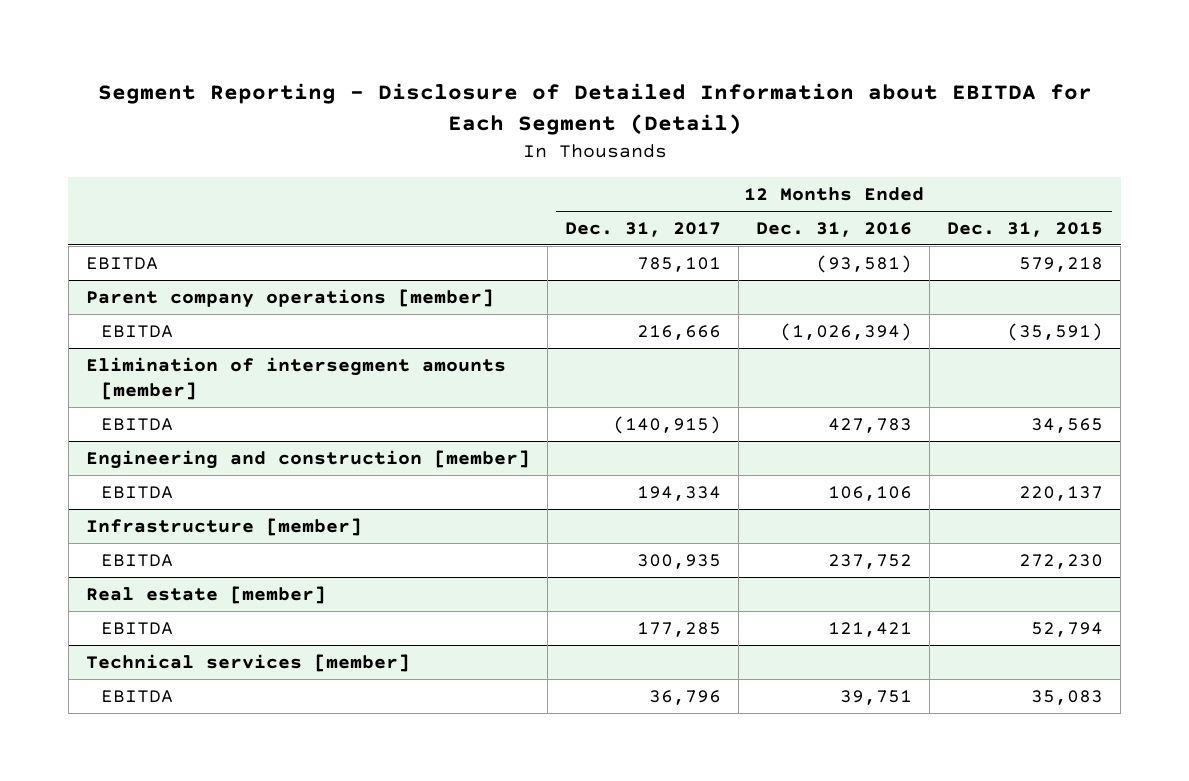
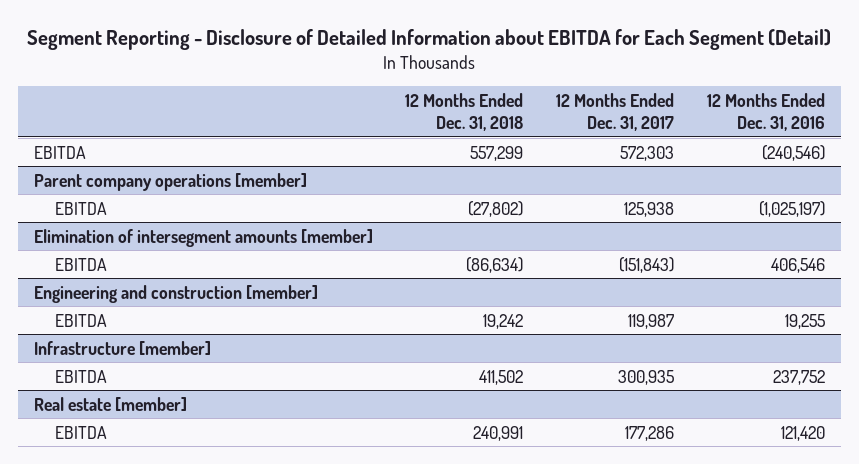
- | 12 Months Ended Dec. 31, 2017 | 12 Months Ended Dec. 31, 2016 | 12 Months Ended Dec. 31, 2015
+ | 12 Months Ended Dec. 31, 2018 | 12 Months Ended Dec. 31, 2017 | 12 Months Ended Dec. 31, 2016
- EBITDA | 785,101 | (93,581) | 579,218
+ EBITDA | 557,299 | 572,303 | (240,546)
@ Parent company operations [member]
- EBITDA | 216,666 | (1,026,394) | (35,591)
+ EBITDA | (27,802) | 125,938 | (1,025,197)
@ Elimination of intersegment amounts [member]
- EBITDA | (140,915) | 427,783 | 34,565
+ EBITDA | (86,634) | (151,843) | 406,546
@ Engineering and construction [member]
- EBITDA | 194,334 | 106,106 | 220,137
+ EBITDA | 19,242 | 119,987 | 19,255
@ Real estate [member]
- EBITDA | 177,285 | 121,421 | 52,794
- Technical services [member]
- EBITDA | 36,796 | 39,751 | 35,083
@ Real estate [member]
+ EBITDA | 240,991 | 177,286 | 121,420

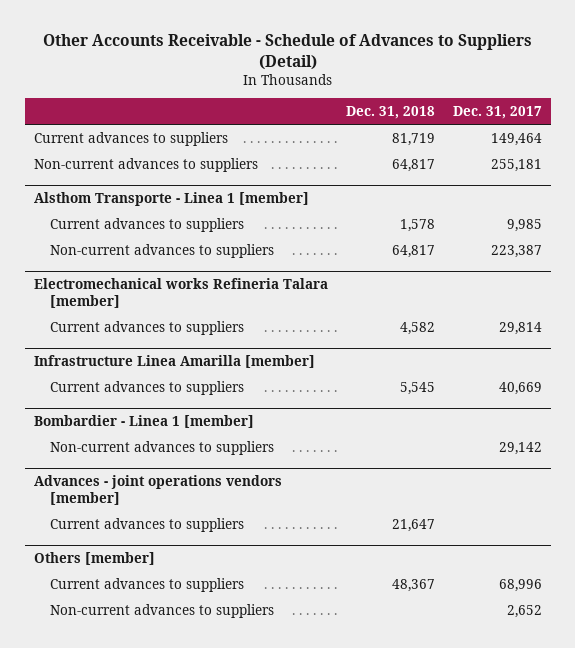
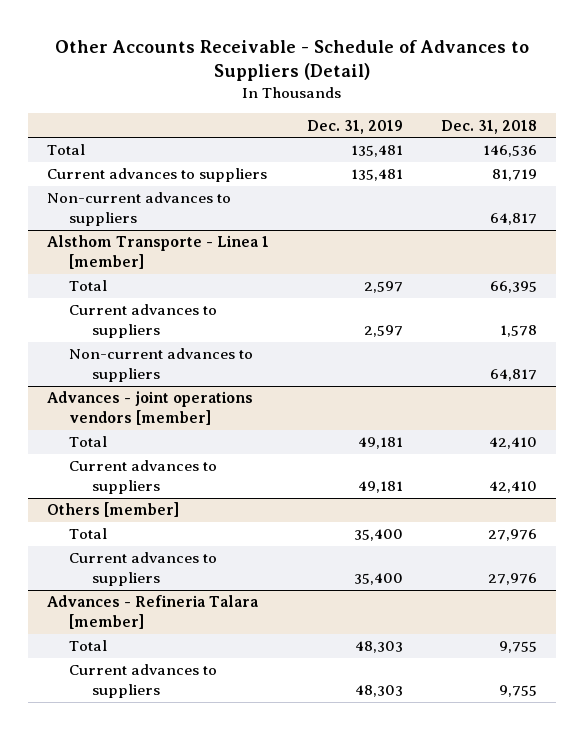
- | Dec. 31, 2018 | Dec. 31, 2017
+ | Dec. 31, 2019 | Dec. 31, 2018
+ Total | 135,481 | 146,536
@ Alsthom Transporte - Linea 1 [member]
+ Total | 2,597 | 66,395
- Electromechanical works Refineria Talara [member]
- Current advances to suppliers | 4,582 | 29,814
- Infrastructure Linea Amarilla [member]
- Current advances to suppliers | 5,545 | 40,669
- Bombardier - Linea 1 [member]
- Non-current advances to suppliers | | 29,142
@ Advances - joint operations vendors [member]
- Current advances to suppliers | 21,647 |
+ Total | 49,181 | 42,410
+ Current advances to suppliers | 49,181 | 42,410
@ Others [member]
- Current advances to suppliers | 48,367 | 68,996
- Non-current advances to suppliers | | 2,652
+ Total | 35,400 | 27,976
+ Current advances to suppliers | 35,400 | 27,976
+ Advances - Refineria Talara [member]
+ Total | 48,303 | 9,755
+ Current advances to suppliers | 48,303 | 9,755

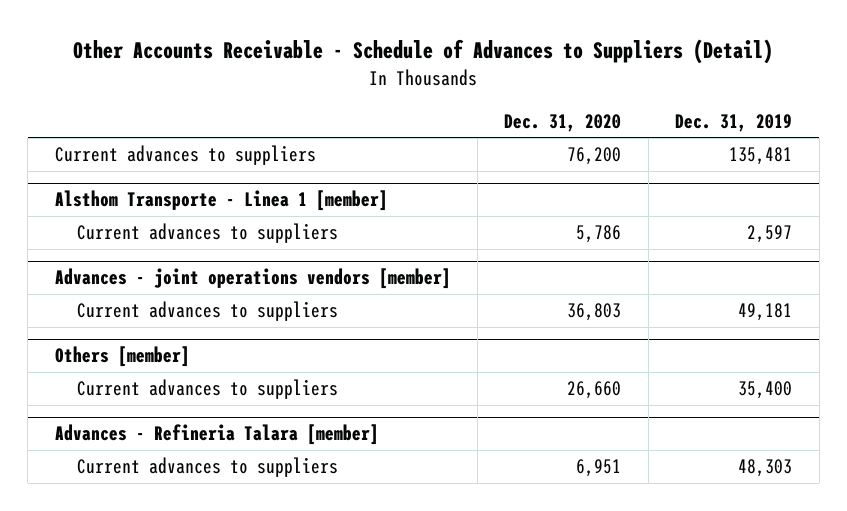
- | Dec. 31, 2019 | Dec. 31, 2018
+ | Dec. 31, 2020 | Dec. 31, 2019
- Total | 135,481 | 146,536
- Non-current advances to suppliers | | 64,817
@ Alsthom Transporte - Linea 1 [member]
- Total | 2,597 | 66,395
- Non-current advances to suppliers | | 64,817
@ Advances - joint operations vendors [member]
- Total | 49,181 | 42,410
@ Others [member]
- Total | 35,400 | 27,976
@ Advances - Refineria Talara [member]
- Total | 48,303 | 9,755

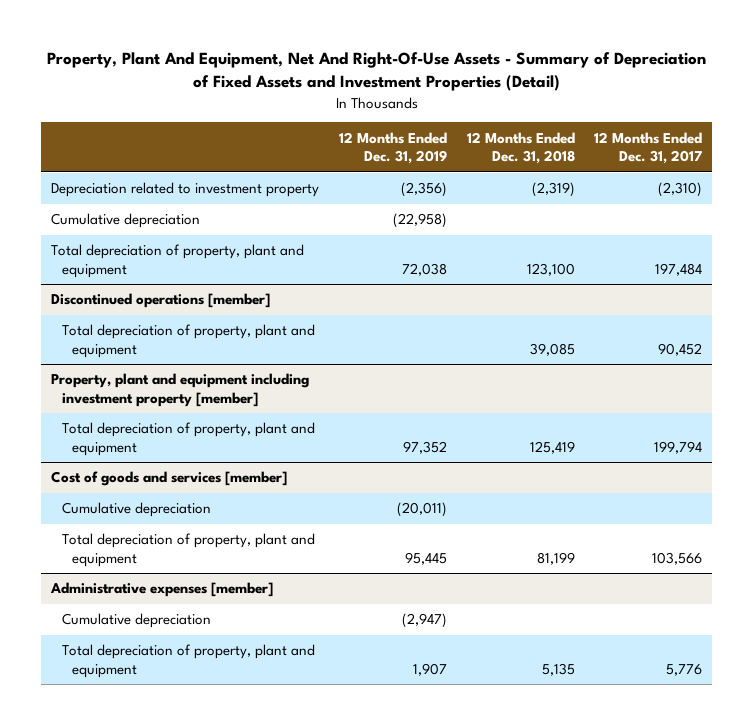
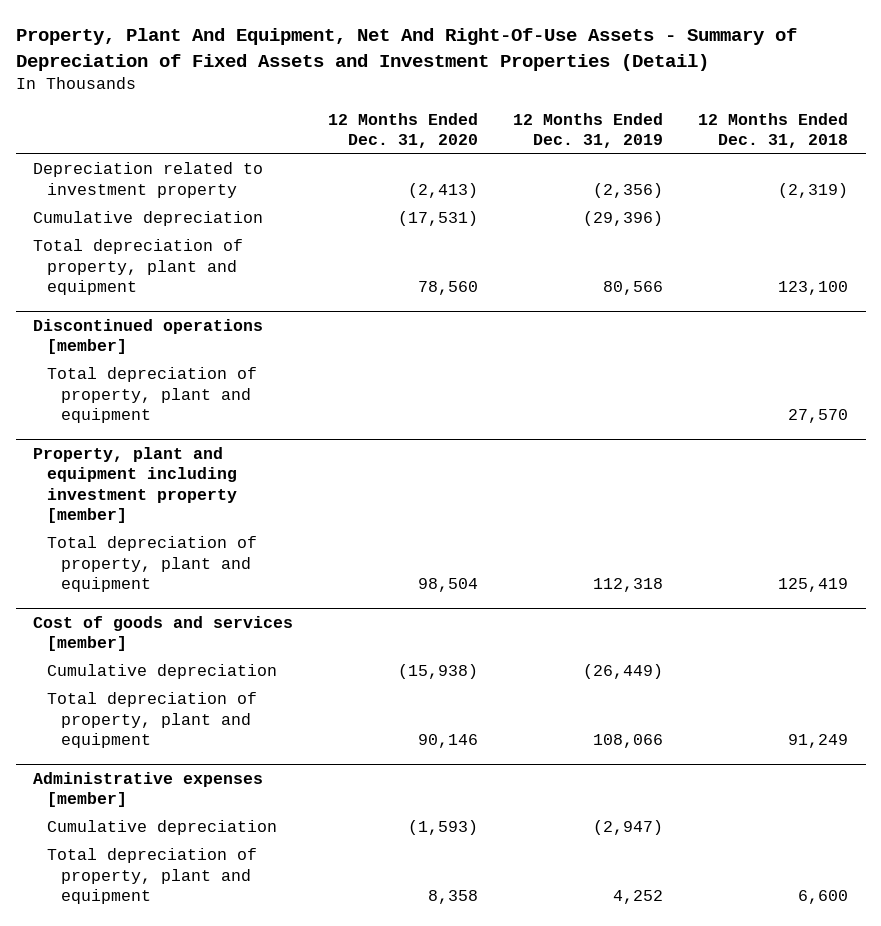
- | 12 Months Ended Dec. 31, 2019 | 12 Months Ended Dec. 31, 2018 | 12 Months Ended Dec. 31, 2017
+ | 12 Months Ended Dec. 31, 2020 | 12 Months Ended Dec. 31, 2019 | 12 Months Ended Dec. 31, 2018
- Cumulative depreciation | (22,958) | |
- Total depreciation of property, plant and equipment | 72,038 | 123,100 | 197,484
+ Cumulative depreciation | (17,531) | (29,396) |
+ Total depreciation of property, plant and equipment | 78,560 | 80,566 | 123,100
@ Discontinued operations [member]
- Total depreciation of property, plant and equipment | | 39,085 | 90,452
+ Total depreciation of property, plant and equipment | | | 27,570
@ Property, plant and equipment including investment property [member]
- Total depreciation of property, plant and equipment | 97,352 | 125,419 | 199,794
+ Total depreciation of property, plant and equipment | 98,504 | 112,318 | 125,419
@ Cost of goods and services [member]
- Cumulative depreciation | (20,011) | |
- Total depreciation of property, plant and equipment | 95,445 | 81,199 | 103,566
+ Cumulative depreciation | (15,938) | (26,449) |
+ Total depreciation of property, plant and equipment | 90,146 | 108,066 | 91,249
@ Administrative expenses [member]
- Total depreciation of property, plant and equipment | 1,907 | 5,135 | 5,776
+ Total depreciation of property, plant and equipment | 8,358 | 4,252 | 6,600

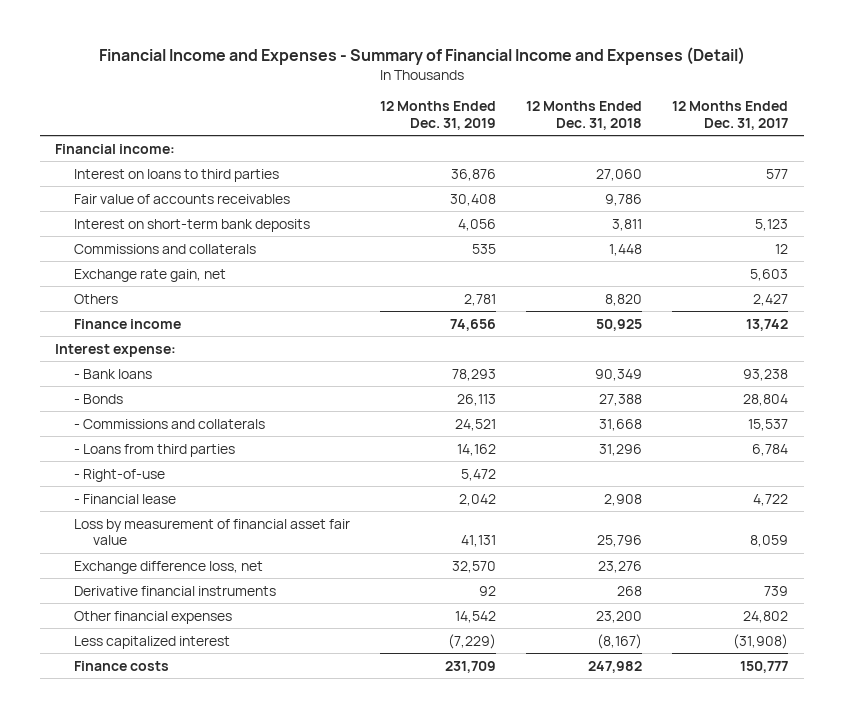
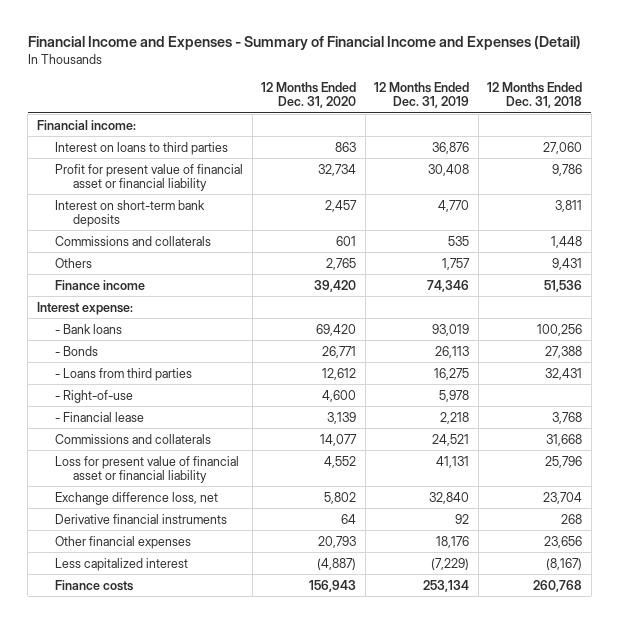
- | 12 Months Ended Dec. 31, 2019 | 12 Months Ended Dec. 31, 2018 | 12 Months Ended Dec. 31, 2017
+ | 12 Months Ended Dec. 31, 2020 | 12 Months Ended Dec. 31, 2019 | 12 Months Ended Dec. 31, 2018
- Fair value of accounts receivables | 30,408 | 9,786 |
- Interest on short-term bank deposits | 4,056 | 3,811 | 5,123
+ Profit for present value of financial asset or financial liability | 32,734 | 30,408 | 9,786
+ Interest on short-term bank deposits | 2,457 | 4,770 | 3,811
- Exchange rate gain, net | | | 5,603
- Others | 2,781 | 8,820 | 2,427
- Finance income | 74,656 | 50,925 | 13,742
+ Others | 2,765 | 1,757 | 9,431
+ Finance income | 39,420 | 74,346 | 51,536
- - Bank loans | 78,293 | 90,349 | 93,238
+ - Bank loans | 69,420 | 93,019 | 100,256
- - Commissions and collaterals | 24,521 | 31,668 | 15,537
- - Loans from third parties | 14,162 | 31,296 | 6,784
- - Right-of-use | 5,472 | |
- - Financial lease | 2,042 | 2,908 | 4,722
- Loss by measurement of financial asset fair value | 41,131 | 25,796 | 8,059
- Exchange difference loss, net | 32,570 | 23,276 |
+ - Loans from third parties | 12,612 | 16,275 | 32,431
+ - Right-of-use | 4,600 | 5,978 |
+ - Financial lease | 3,139 | 2,218 | 3,768
+ Commissions and collaterals | 14,077 | 24,521 | 31,668
+ Loss for present value of financial asset or financial liability | 4,552 | 41,131 | 25,796
+ Exchange difference loss, net | 5,802 | 32,840 | 23,704
- Other financial expenses | 14,542 | 23,200 | 24,802
+ Other financial expenses | 20,793 | 18,176 | 23,656
- Finance costs | 231,709 | 247,982 | 150,777
+ Finance costs | 156,943 | 253,134 | 260,768

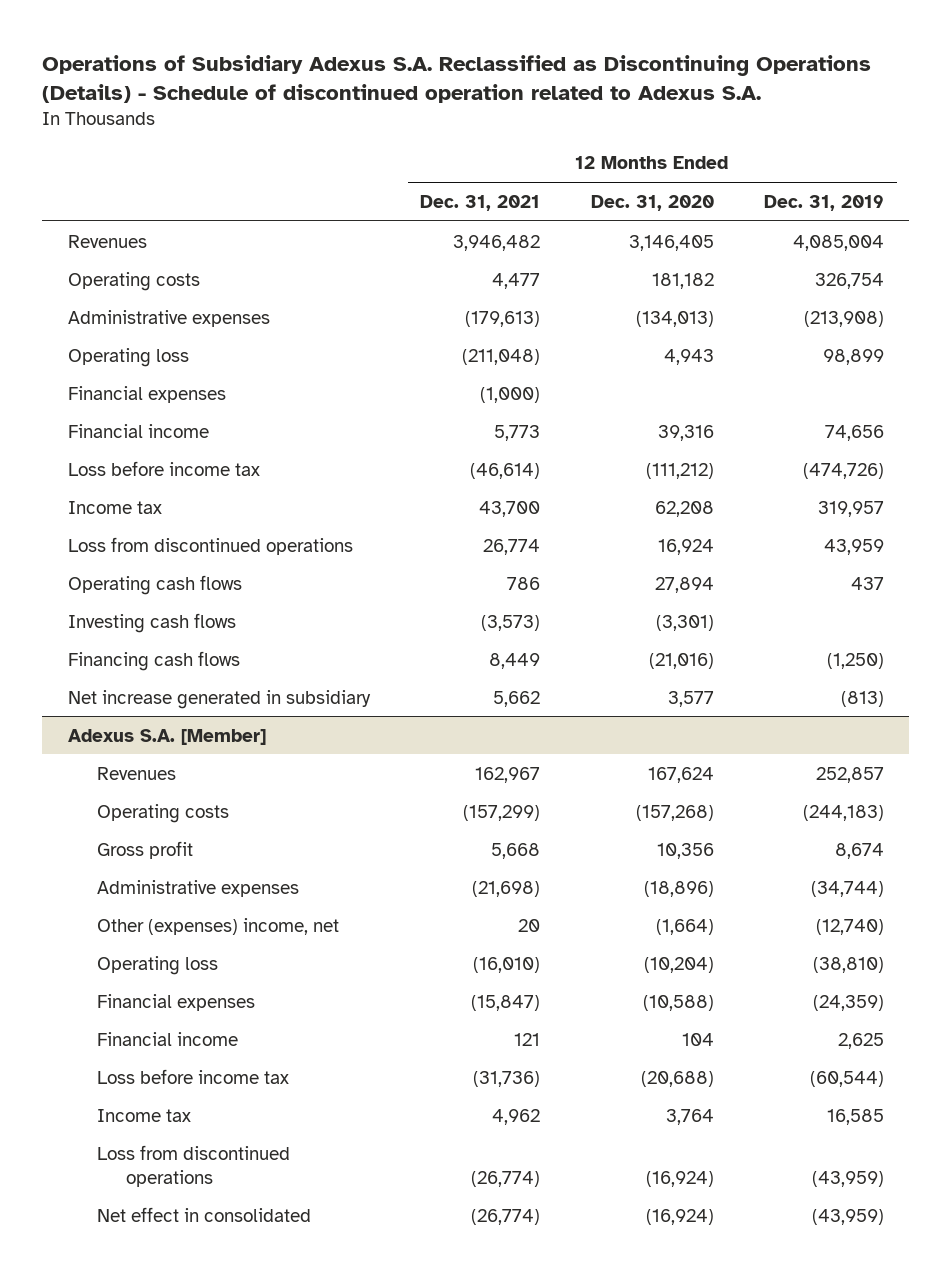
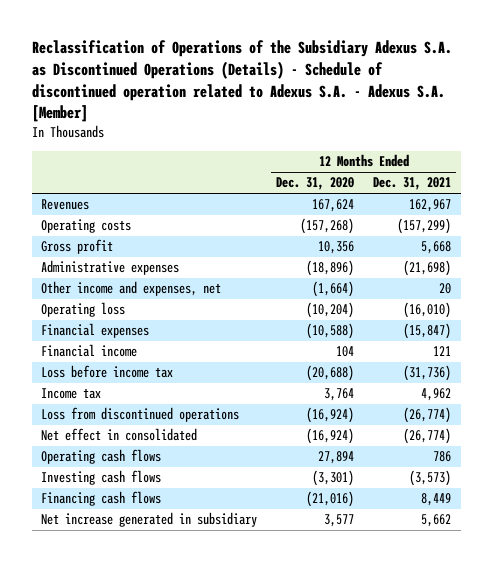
- Operations of Subsidiary Adexus S.A. Reclassified as Discontinuing Operations (Details) - Schedule of discontinued operation related to Adexus S.A.
+ Reclassification of Operations of the Subsidiary Adexus S.A. as Discontinued Operations (Details) - Schedule of discontinued operation related to Adexus S.A. - Adexus S.A. [Member]
- | 12 Months Ended Dec. 31, 2021 | 12 Months Ended Dec. 31, 2020 | 12 Months Ended Dec. 31, 2019
+ | 12 Months Ended Dec. 31, 2020 | 12 Months Ended Dec. 31, 2021
- Revenues | 3,946,482 | 3,146,405 | 4,085,004
- Operating costs | 4,477 | 181,182 | 326,754
- Administrative expenses | (179,613) | (134,013) | (213,908)
- Operating loss | (211,048) | 4,943 | 98,899
- Financial expenses | (1,000) | |
- Financial income | 5,773 | 39,316 | 74,656
- Loss before income tax | (46,614) | (111,212) | (474,726)
- Income tax | 43,700 | 62,208 | 319,957
- Loss from discontinued operations | 26,774 | 16,924 | 43,959
- Adexus S.A. [Member]
- Other (expenses) income, net | 20 | (1,664) | (12,740)
+ Other income and expenses, net | (1,664) | 20
moved down: Operating cash flows | 27,894 | 786
moved down: Investing cash flows | (3,301) | (3,573)
moved down: Financing cash flows | (21,016) | 8,449
moved down: Net increase generated in subsidiary | 3,577 | 5,662

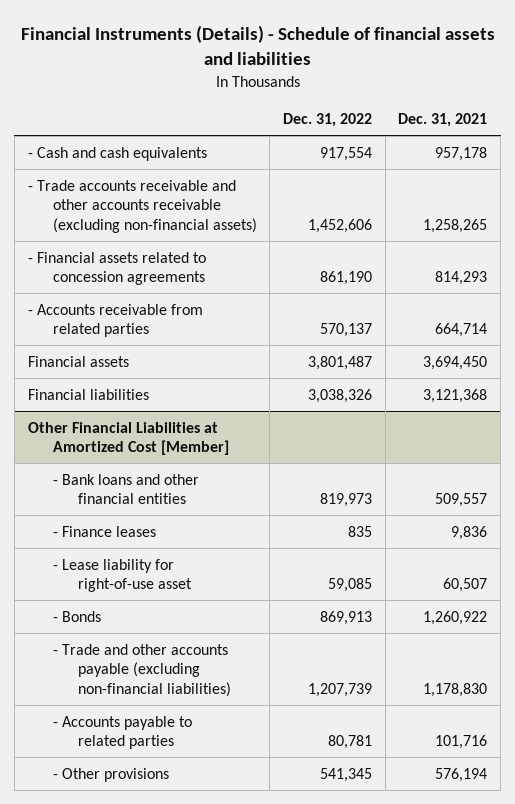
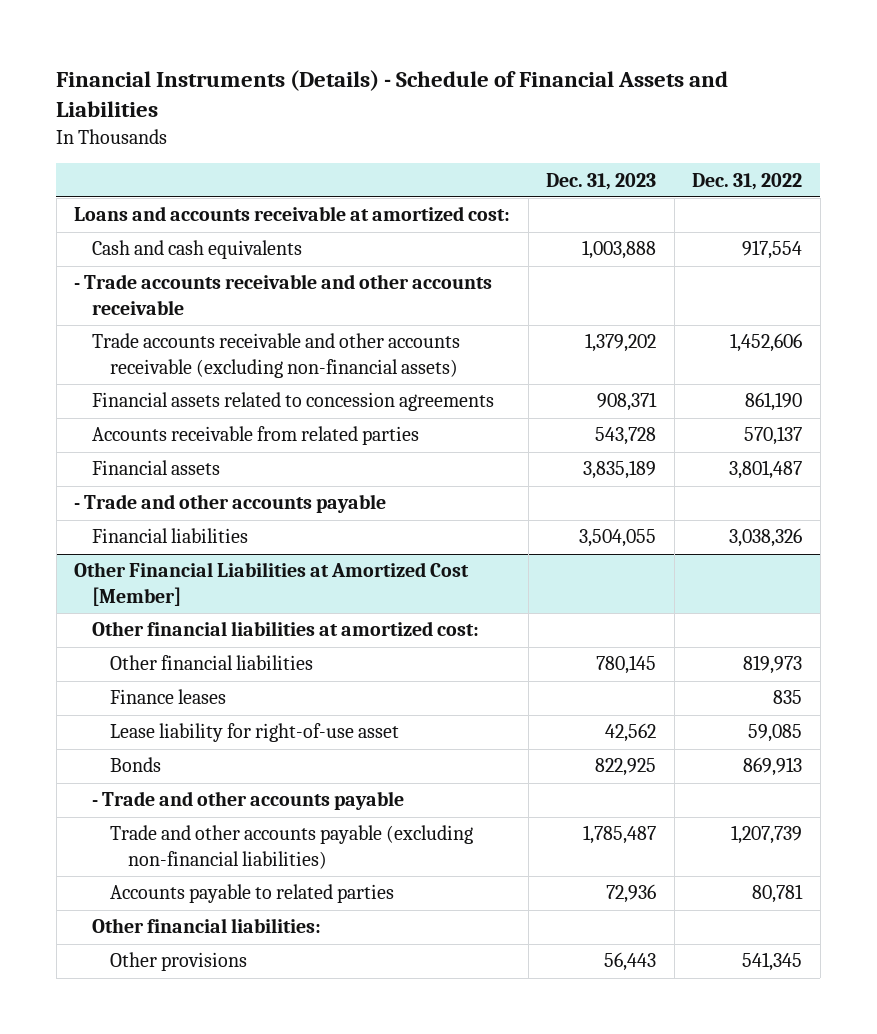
- Financial Instruments (Details) - Schedule of financial assets and liabilities
+ Financial Instruments (Details) - Schedule of Financial Assets and Liabilities
- | Dec. 31, 2022 | Dec. 31, 2021
+ | Dec. 31, 2023 | Dec. 31, 2022
- - Cash and cash equivalents | 917,554 | 957,178
- - Trade accounts receivable and other accounts receivable (excluding non-financial assets) | 1,452,606 | 1,258,265
- - Financial assets related to concession agreements | 861,190 | 814,293
- - Accounts receivable from related parties | 570,137 | 664,714
+ Loans and accounts receivable at amortized cost:
+ Cash and cash equivalents | 1,003,888 | 917,554
+ - Trade accounts receivable and other accounts receivable
+ Trade accounts receivable and other accounts receivable (excluding non-financial assets) | 1,379,202 | 1,452,606
+ Financial assets related to concession agreements | 908,371 | 861,190
+ Accounts receivable from related parties | 543,728 | 570,137
+ - Trade and other accounts payable
@ Other Financial Liabilities at Amortized Cost [Member]
- - Bank loans and other financial entities | 819,973 | 509,557
- - Finance leases | 835 | 9,836
- - Lease liability for right-of-use asset | 59,085 | 60,507
- - Bonds | 869,913 | 1,260,922
- - Trade and other accounts payable (excluding non-financial liabilities) | 1,207,739 | 1,178,830
- - Accounts payable to related parties | 80,781 | 101,716
- - Other provisions | 541,345 | 576,194
+ Other financial liabilities at amortized cost:
+ Other financial liabilities | 780,145 | 819,973
+ Finance leases | | 835
+ Lease liability for right-of-use asset | 42,562 | 59,085
+ Bonds | 822,925 | 869,913
+ - Trade and other accounts payable
+ Trade and other accounts payable (excluding non-financial liabilities) | 1,785,487 | 1,207,739
+ Accounts payable to related parties | 72,936 | 80,781
+ Other financial liabilities:
+ Other provisions | 56,443 | 541,345

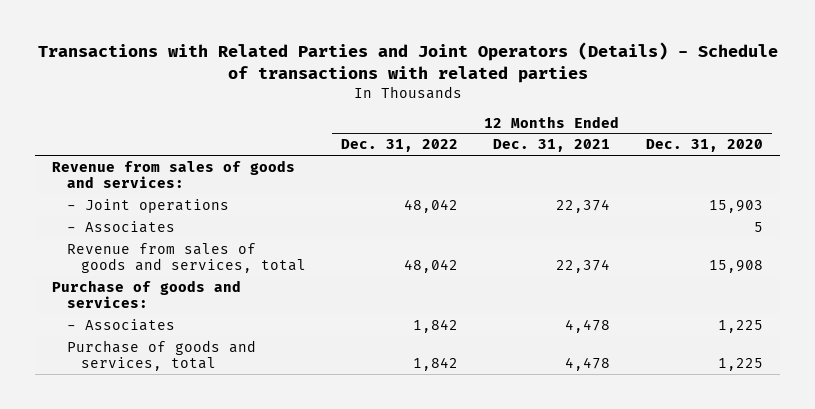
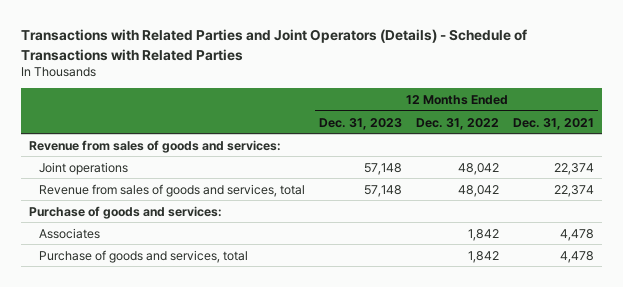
- Transactions with Related Parties and Joint Operators (Details) - Schedule of transactions with related parties
+ Transactions with Related Parties and Joint Operators (Details) - Schedule of Transactions with Related Parties
- | 12 Months Ended Dec. 31, 2022 | 12 Months Ended Dec. 31, 2021 | 12 Months Ended Dec. 31, 2020
+ | 12 Months Ended Dec. 31, 2023 | 12 Months Ended Dec. 31, 2022 | 12 Months Ended Dec. 31, 2021
- - Joint operations | 48,042 | 22,374 | 15,903
- - Associates | | | 5
+ Joint operations | 57,148 | 48,042 | 22,374
- - Associates | 1,842 | 4,478 | 1,225
+ Associates | | 1,842 | 4,478

